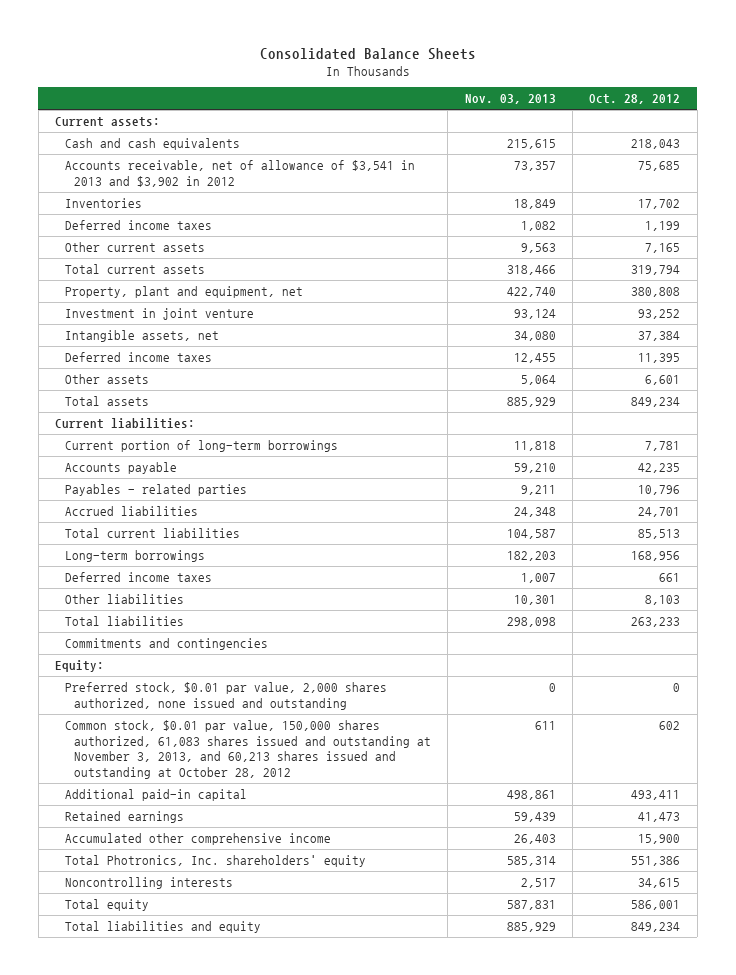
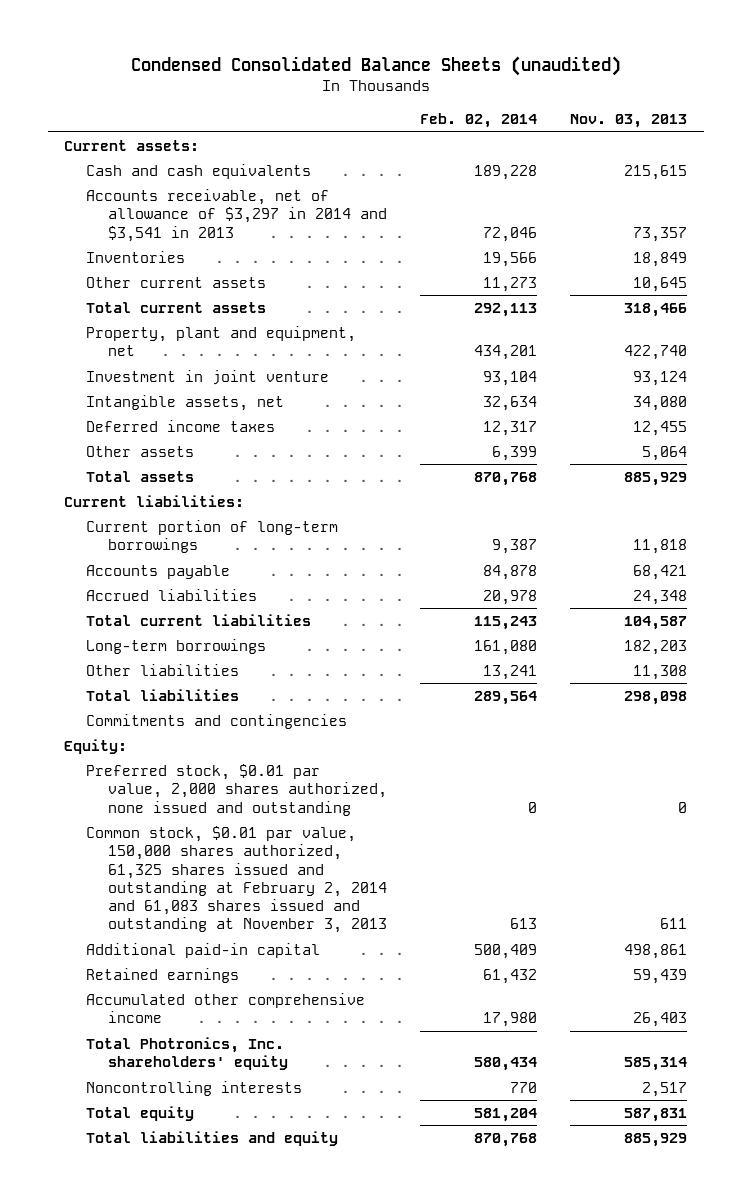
- Consolidated Balance Sheets
+ Condensed Consolidated Balance Sheets (unaudited)
- | Nov. 03, 2013 | Oct. 28, 2012
+ | Feb. 02, 2014 | Nov. 03, 2013
- Accounts receivable, net of allowance of $3,541 in 2013 and $3,902 in 2012 | 73,357 | 75,685
+ Accounts receivable, net of allowance of $3,297 in 2014 and $3,541 in 2013 | 72,046 | 73,357
- Deferred income taxes | 1,082 | 1,199
- Other current assets | 9,563 | 7,165
+ Other current assets | 11,273 | 10,645
- Accounts payable | 59,210 | 42,235
- Payables - related parties | 9,211 | 10,796
+ Accounts payable | 84,878 | 68,421
- Deferred income taxes | 1,007 | 661
- Other liabilities | 10,301 | 8,103
+ Other liabilities | 13,241 | 11,308
- Common stock, $0.01 par value, 150,000 shares authorized, 61,083 shares issued and outstanding at November 3, 2013, and 60,213 shares issued and outstanding at October 28, 2012 | 611 | 602
+ Common stock, $0.01 par value, 150,000 shares authorized, 61,325 shares issued and outstanding at February 2, 2014 and 61,083 shares issued and outstanding at November 3, 2013 | 613 | 611

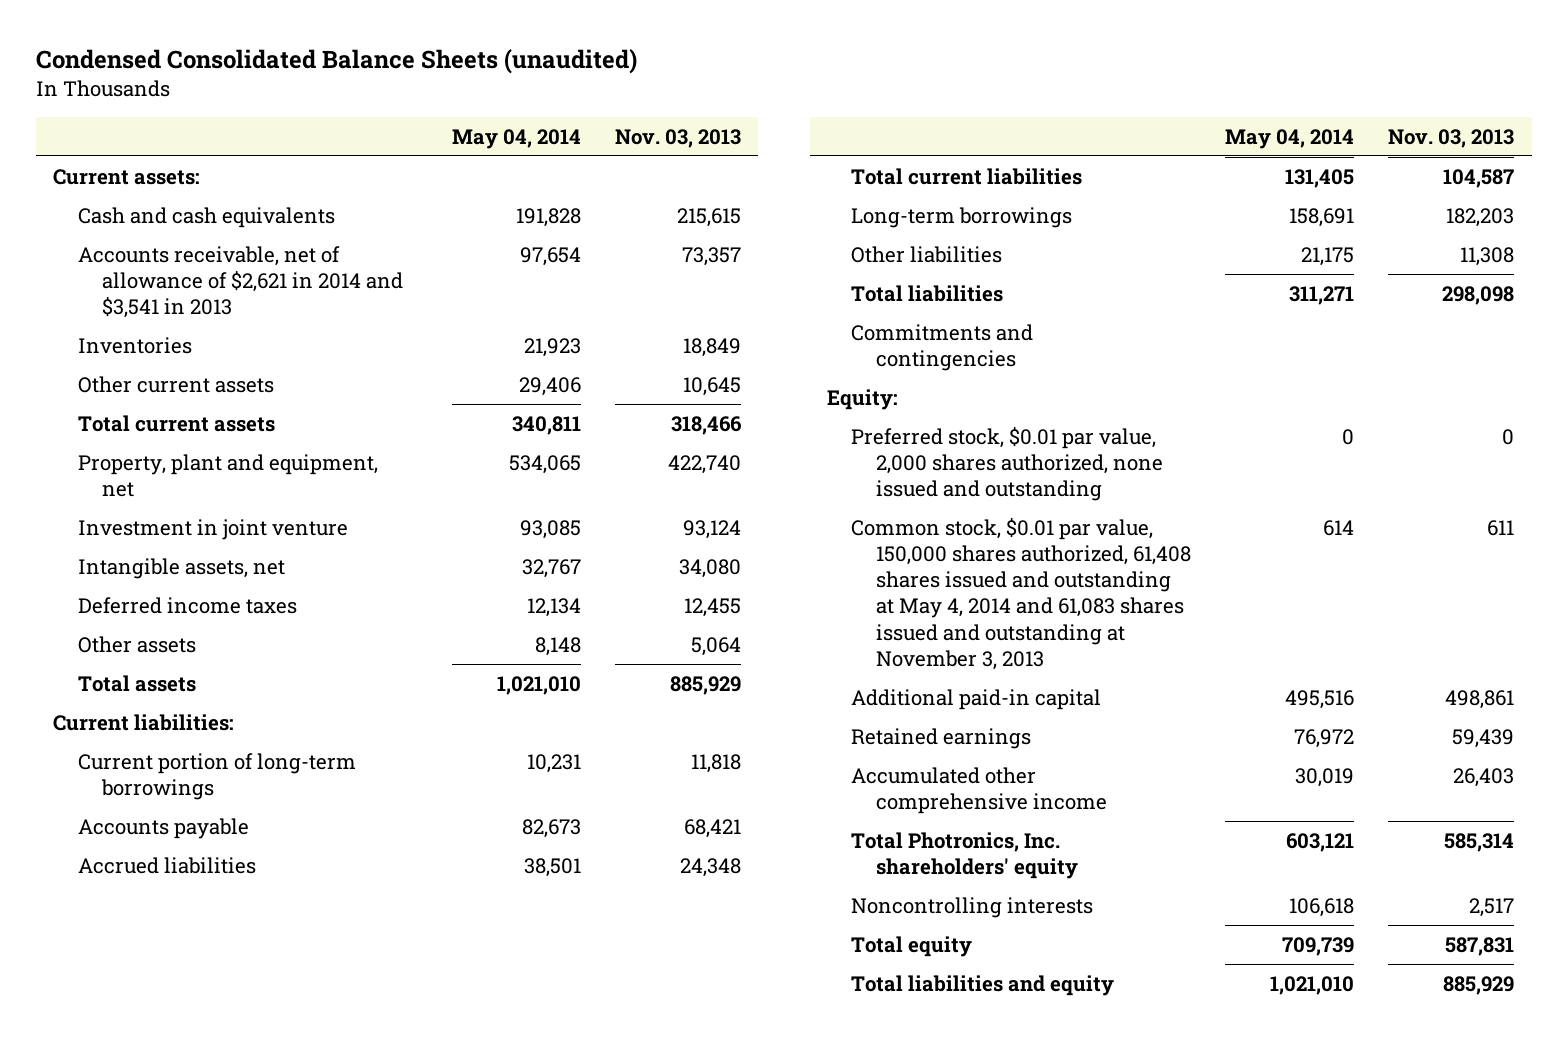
- | Feb. 02, 2014 | Nov. 03, 2013
+ | May 04, 2014 | Nov. 03, 2013
- Accounts receivable, net of allowance of $3,297 in 2014 and $3,541 in 2013 | 72,046 | 73,357
+ Accounts receivable, net of allowance of $2,621 in 2014 and $3,541 in 2013 | 97,654 | 73,357
- Common stock, $0.01 par value, 150,000 shares authorized, 61,325 shares issued and outstanding at February 2, 2014 and 61,083 shares issued and outstanding at November 3, 2013 | 613 | 611
+ Common stock, $0.01 par value, 150,000 shares authorized, 61,408 shares issued and outstanding at May 4, 2014 and 61,083 shares issued and outstanding at November 3, 2013 | 614 | 611

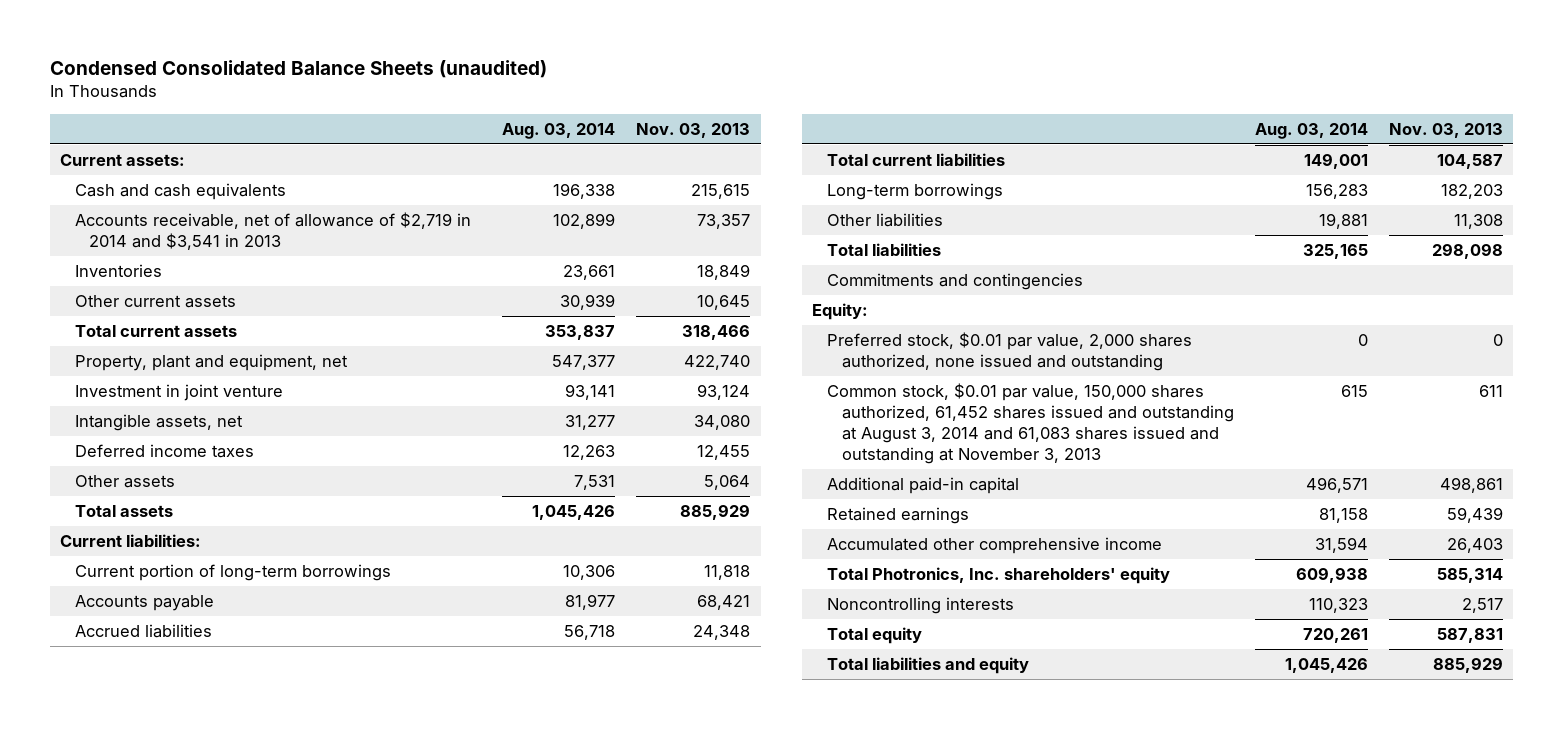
- | May 04, 2014 | Nov. 03, 2013
+ | Aug. 03, 2014 | Nov. 03, 2013
- Accounts receivable, net of allowance of $2,621 in 2014 and $3,541 in 2013 | 97,654 | 73,357
+ Accounts receivable, net of allowance of $2,719 in 2014 and $3,541 in 2013 | 102,899 | 73,357
- Common stock, $0.01 par value, 150,000 shares authorized, 61,408 shares issued and outstanding at May 4, 2014 and 61,083 shares issued and outstanding at November 3, 2013 | 614 | 611
+ Common stock, $0.01 par value, 150,000 shares authorized, 61,452 shares issued and outstanding at August 3, 2014 and 61,083 shares issued and outstanding at November 3, 2013 | 615 | 611

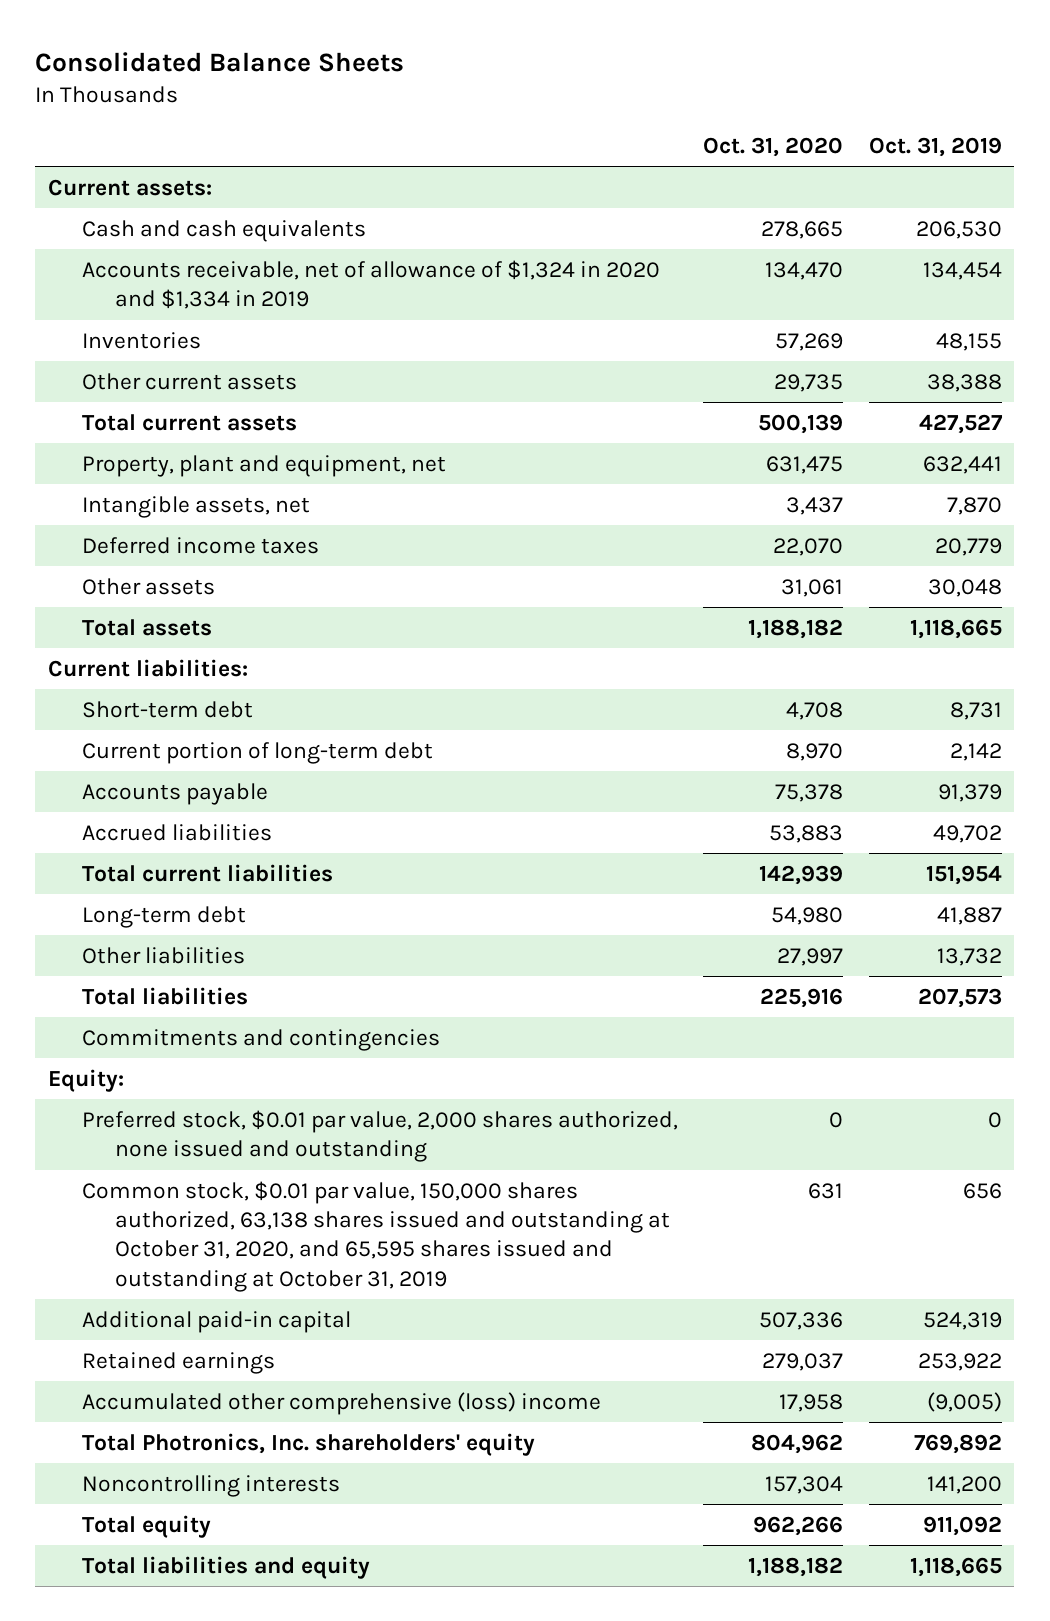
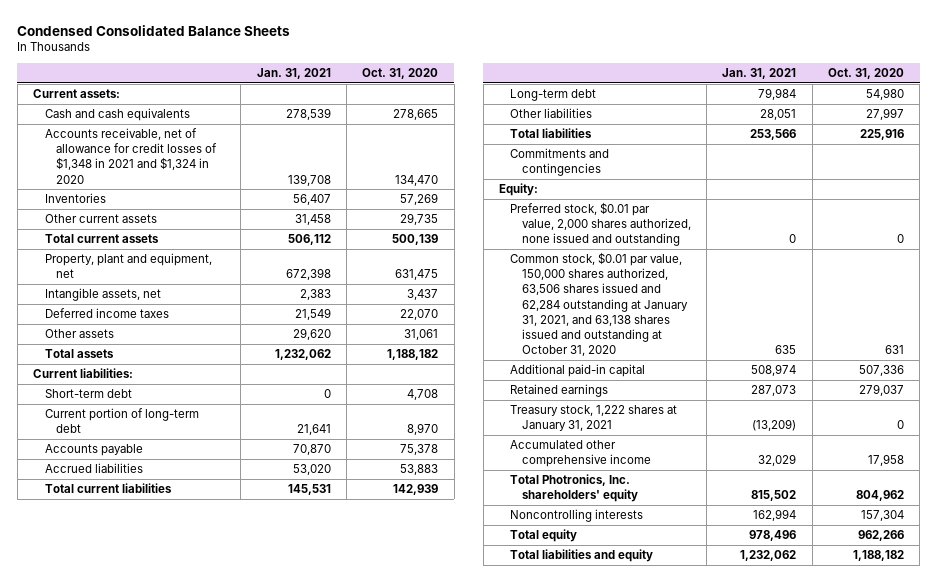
- Consolidated Balance Sheets
+ Condensed Consolidated Balance Sheets
- | Oct. 31, 2020 | Oct. 31, 2019
+ | Jan. 31, 2021 | Oct. 31, 2020
- Accounts receivable, net of allowance of $1,324 in 2020 and $1,334 in 2019 | 134,470 | 134,454
+ Accounts receivable, net of allowance for credit losses of $1,348 in 2021 and $1,324 in 2020 | 139,708 | 134,470
- Common stock, $0.01 par value, 150,000 shares authorized, 63,138 shares issued and outstanding at October 31, 2020, and 65,595 shares issued and outstanding at October 31, 2019 | 631 | 656
+ Common stock, $0.01 par value, 150,000 shares authorized, 63,506 shares issued and 62,284 outstanding at January 31, 2021, and 63,138 shares issued and outstanding at October 31, 2020 | 635 | 631
- Accumulated other comprehensive (loss) income | 17,958 | (9,005)
+ Treasury stock, 1,222 shares at January 31, 2021 | (13,209) | 0
+ Accumulated other comprehensive income | 32,029 | 17,958

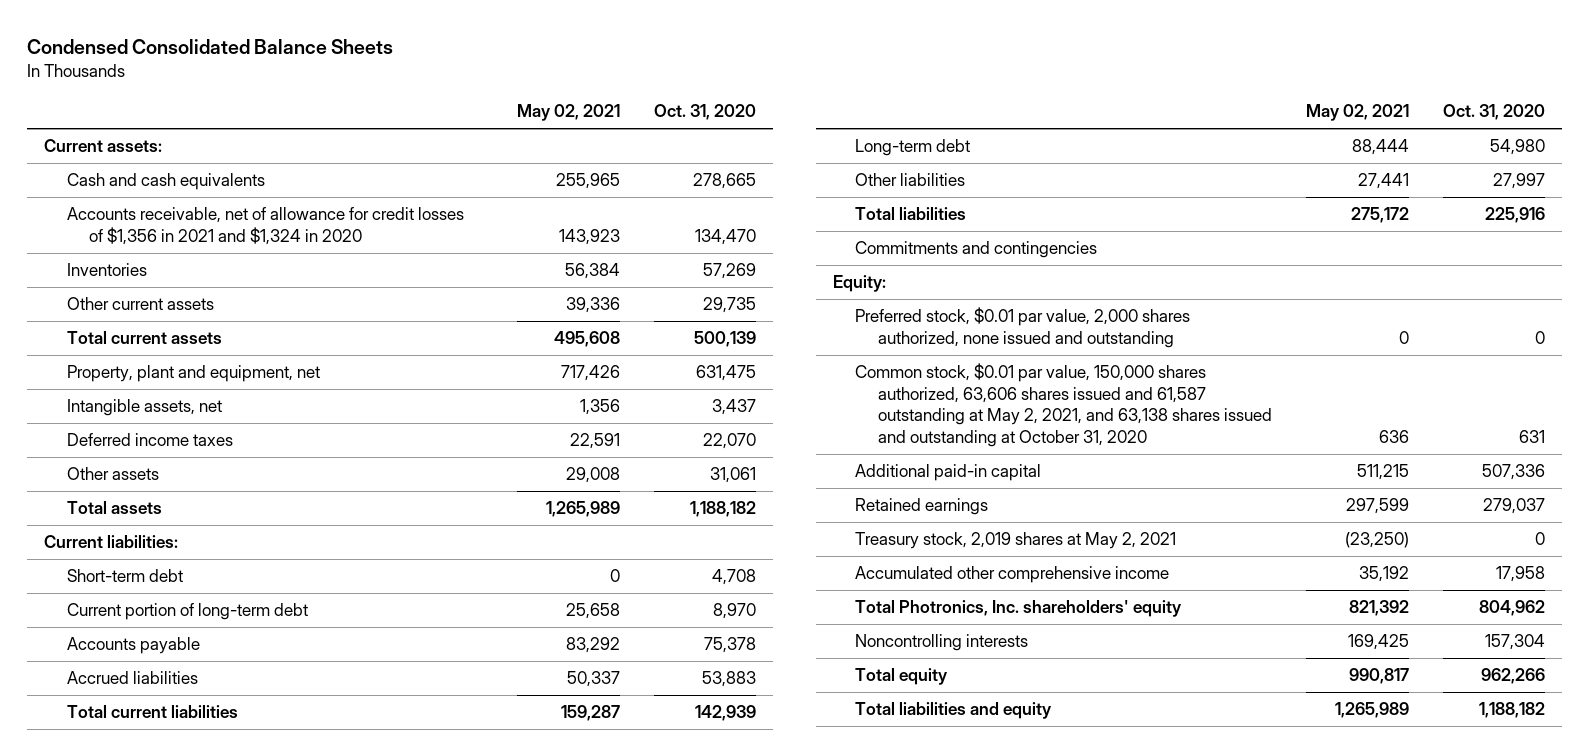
- | Jan. 31, 2021 | Oct. 31, 2020
+ | May 02, 2021 | Oct. 31, 2020
- Accounts receivable, net of allowance for credit losses of $1,348 in 2021 and $1,324 in 2020 | 139,708 | 134,470
+ Accounts receivable, net of allowance for credit losses of $1,356 in 2021 and $1,324 in 2020 | 143,923 | 134,470
- Common stock, $0.01 par value, 150,000 shares authorized, 63,506 shares issued and 62,284 outstanding at January 31, 2021, and 63,138 shares issued and outstanding at October 31, 2020 | 635 | 631
+ Common stock, $0.01 par value, 150,000 shares authorized, 63,606 shares issued and 61,587 outstanding at May 2, 2021, and 63,138 shares issued and outstanding at October 31, 2020 | 636 | 631
- Treasury stock, 1,222 shares at January 31, 2021 | (13,209) | 0
+ Treasury stock, 2,019 shares at May 2, 2021 | (23,250) | 0

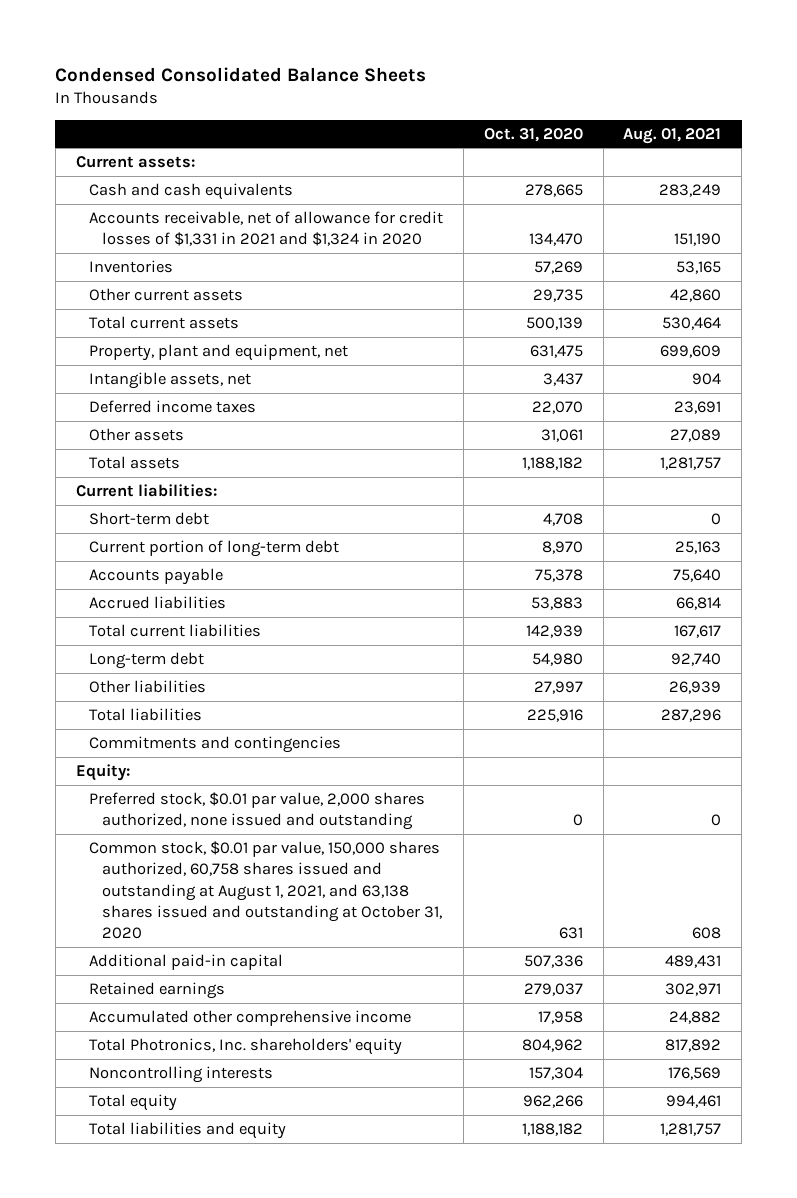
- | May 02, 2021 | Oct. 31, 2020
+ | Oct. 31, 2020 | Aug. 01, 2021
- Accounts receivable, net of allowance for credit losses of $1,356 in 2021 and $1,324 in 2020 | 143,923 | 134,470
+ Accounts receivable, net of allowance for credit losses of $1,331 in 2021 and $1,324 in 2020 | 134,470 | 151,190
- Common stock, $0.01 par value, 150,000 shares authorized, 63,606 shares issued and 61,587 outstanding at May 2, 2021, and 63,138 shares issued and outstanding at October 31, 2020 | 636 | 631
+ Common stock, $0.01 par value, 150,000 shares authorized, 60,758 shares issued and outstanding at August 1, 2021, and 63,138 shares issued and outstanding at October 31, 2020 | 631 | 608
- Treasury stock, 2,019 shares at May 2, 2021 | (23,250) | 0

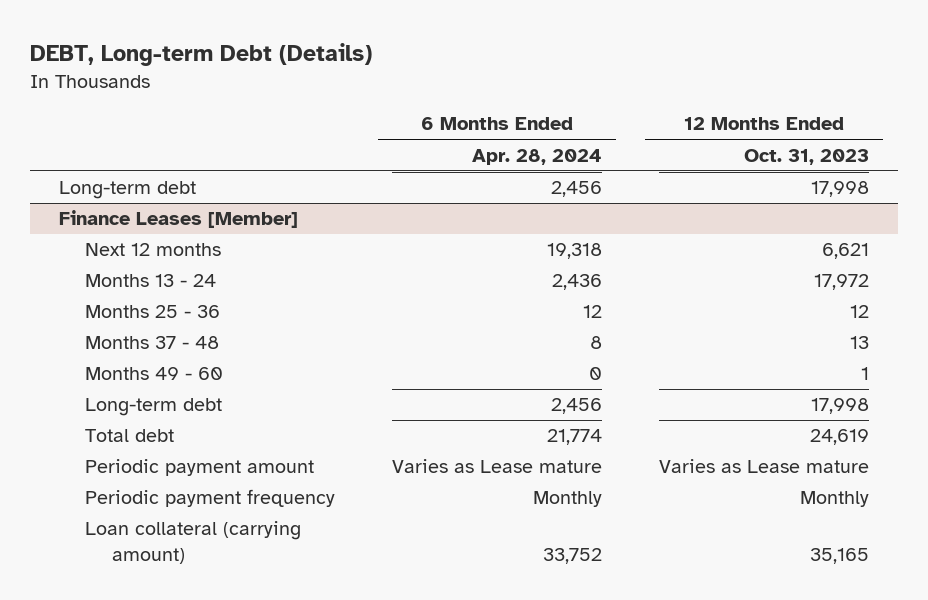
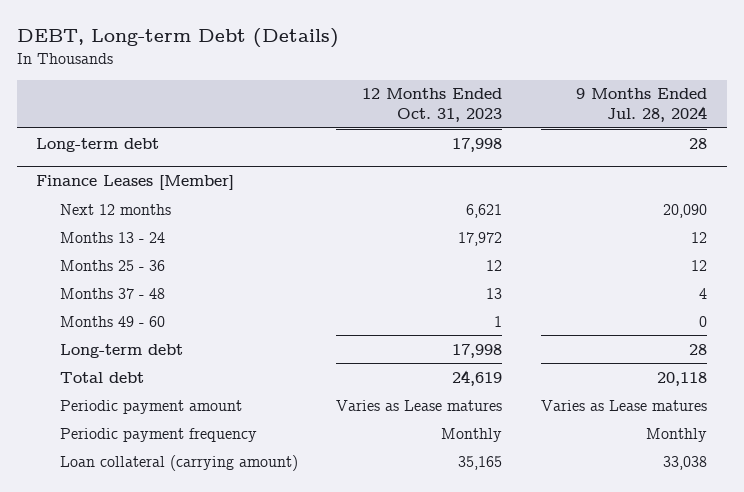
- | 6 Months Ended Apr. 28, 2024 | 12 Months Ended Oct. 31, 2023
+ | 12 Months Ended Oct. 31, 2023 | 9 Months Ended Jul. 28, 2024
@ Finance Leases [Member]
- Periodic payment amount | Varies as Lease mature | Varies as Lease mature
+ Periodic payment amount | Varies as Lease matures | Varies as Lease matures

